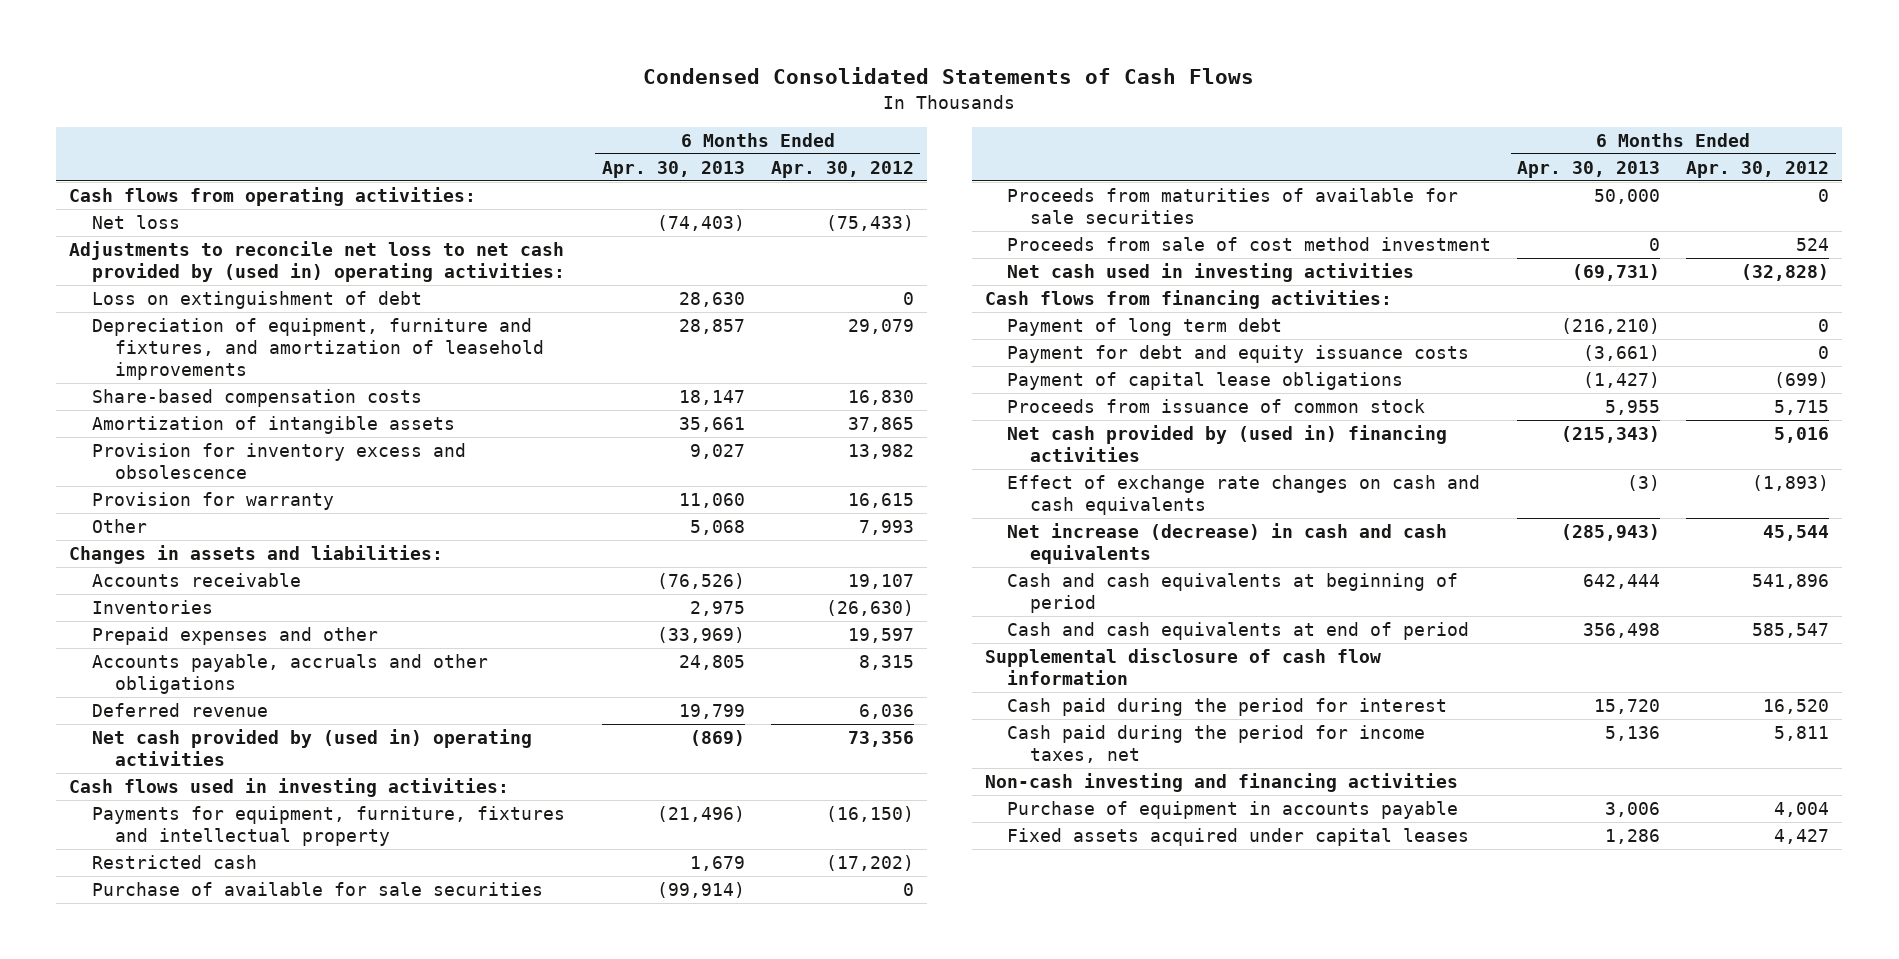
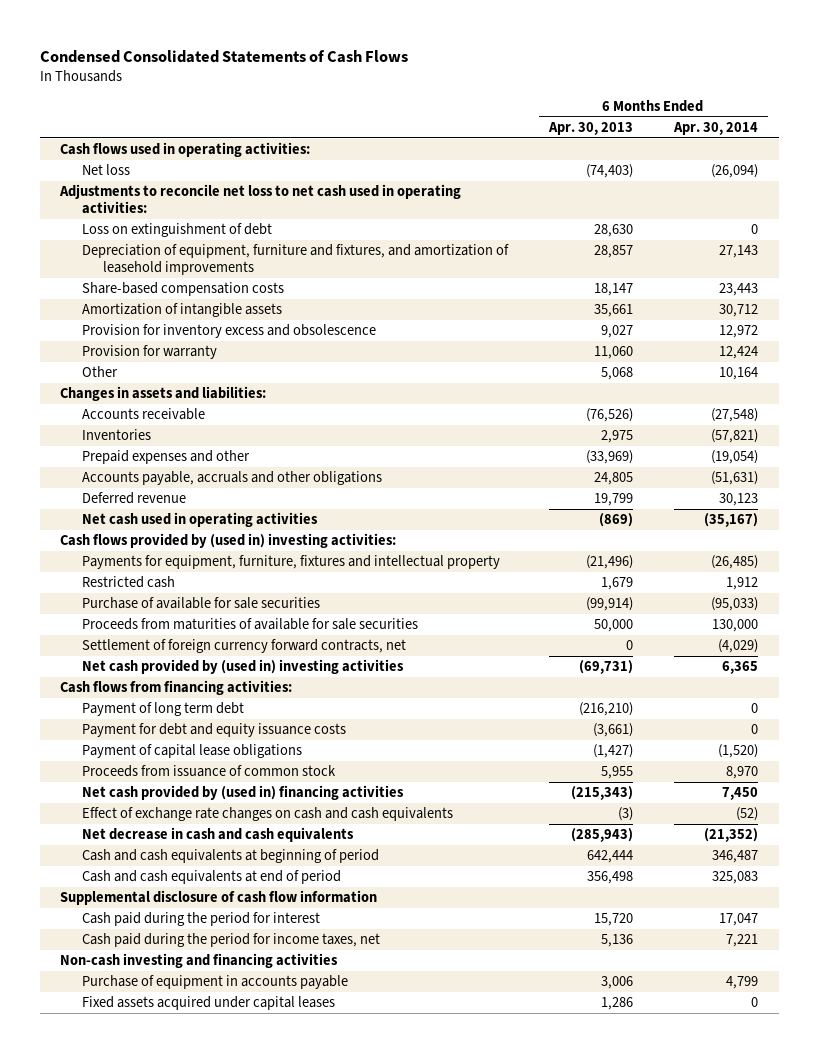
- | 6 Months Ended Apr. 30, 2013 | 6 Months Ended Apr. 30, 2012
+ | 6 Months Ended Apr. 30, 2013 | 6 Months Ended Apr. 30, 2014
- Cash flows from operating activities:
+ Cash flows used in operating activities:
- Adjustments to reconcile net loss to net cash provided by (used in) operating activities:
+ Adjustments to reconcile net loss to net cash used in operating activities:
- Net cash provided by (used in) operating activities | (869) | 73,356
- Cash flows used in investing activities:
+ Net cash used in operating activities | (869) | (35,167)
+ Cash flows provided by (used in) investing activities:
- Proceeds from sale of cost method investment | 0 | 524
- Net cash used in investing activities | (69,731) | (32,828)
+ Settlement of foreign currency forward contracts, net | 0 | (4,029)
+ Net cash provided by (used in) investing activities | (69,731) | 6,365
- Net increase (decrease) in cash and cash equivalents | (285,943) | 45,544
+ Net decrease in cash and cash equivalents | (285,943) | (21,352)

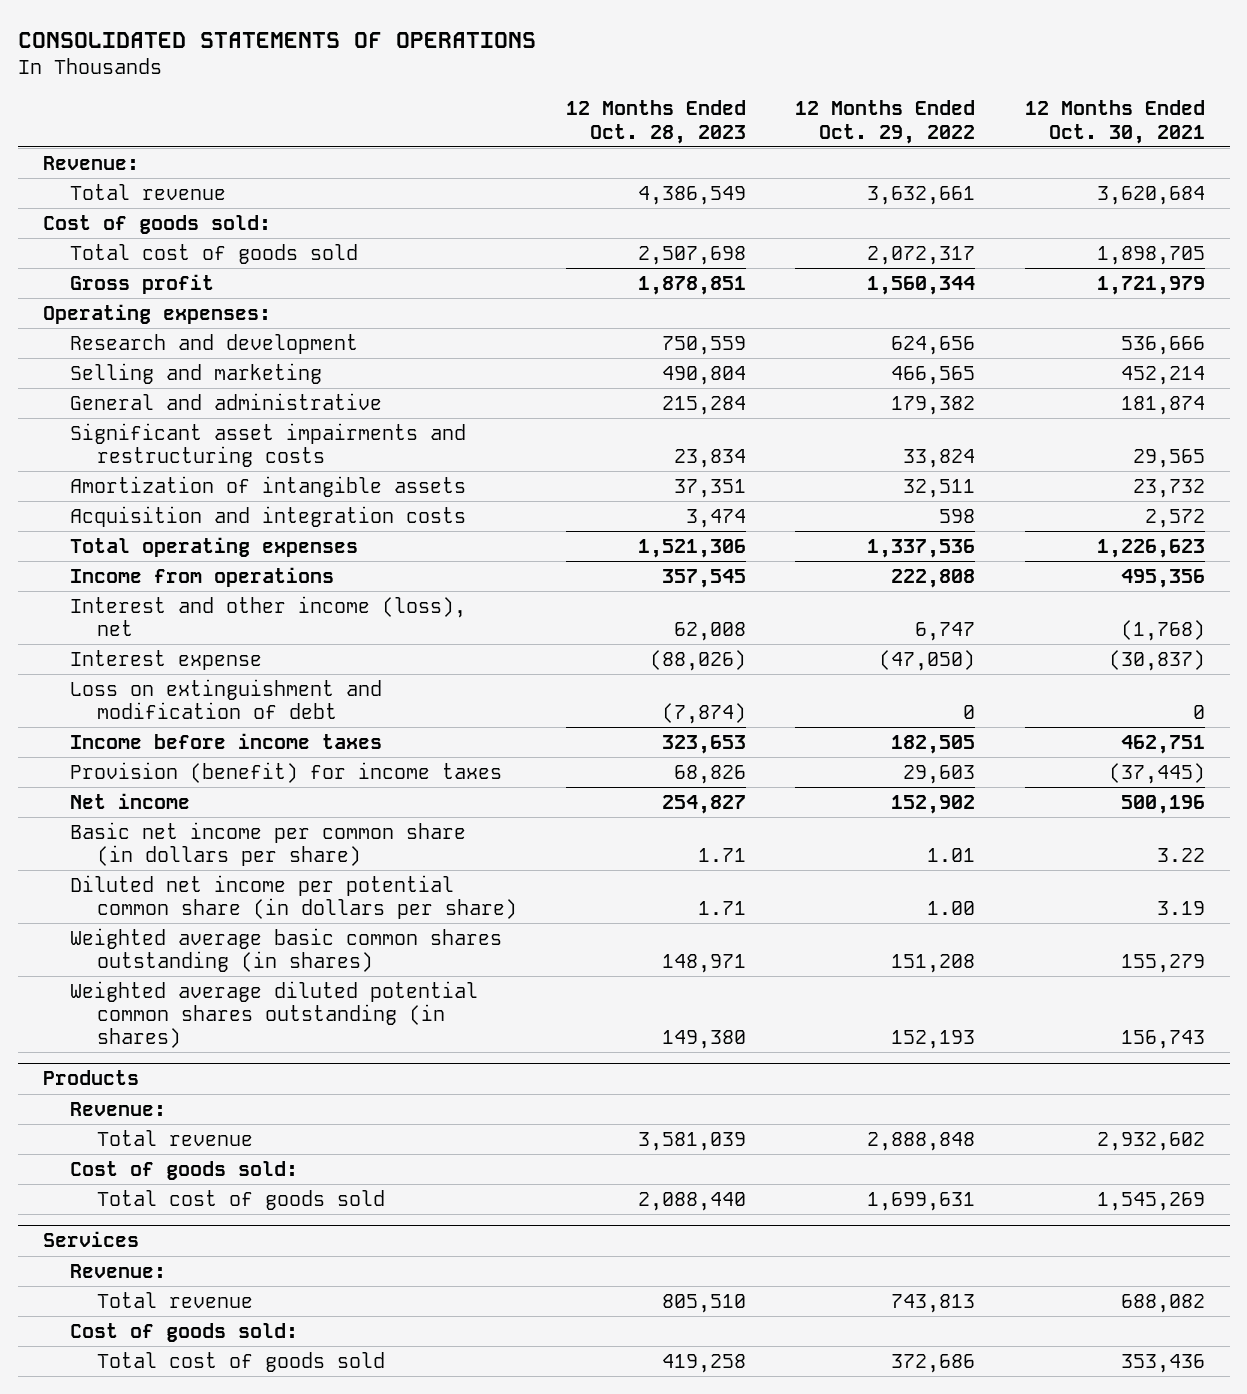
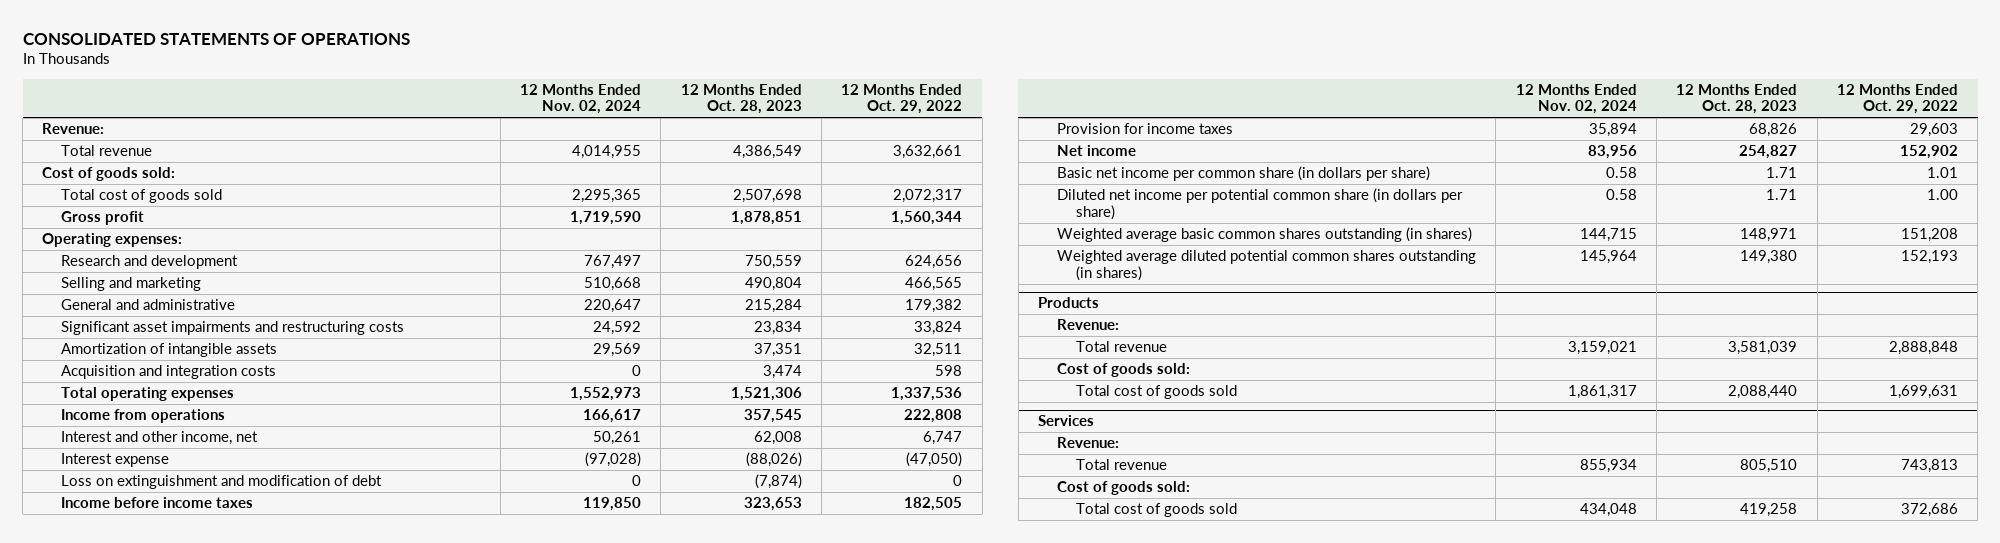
- | 12 Months Ended Oct. 28, 2023 | 12 Months Ended Oct. 29, 2022 | 12 Months Ended Oct. 30, 2021
+ | 12 Months Ended Nov. 02, 2024 | 12 Months Ended Oct. 28, 2023 | 12 Months Ended Oct. 29, 2022
- Interest and other income (loss), net | 62,008 | 6,747 | (1,768)
+ Interest and other income, net | 50,261 | 62,008 | 6,747
- Provision (benefit) for income taxes | 68,826 | 29,603 | (37,445)
+ Provision for income taxes | 35,894 | 68,826 | 29,603

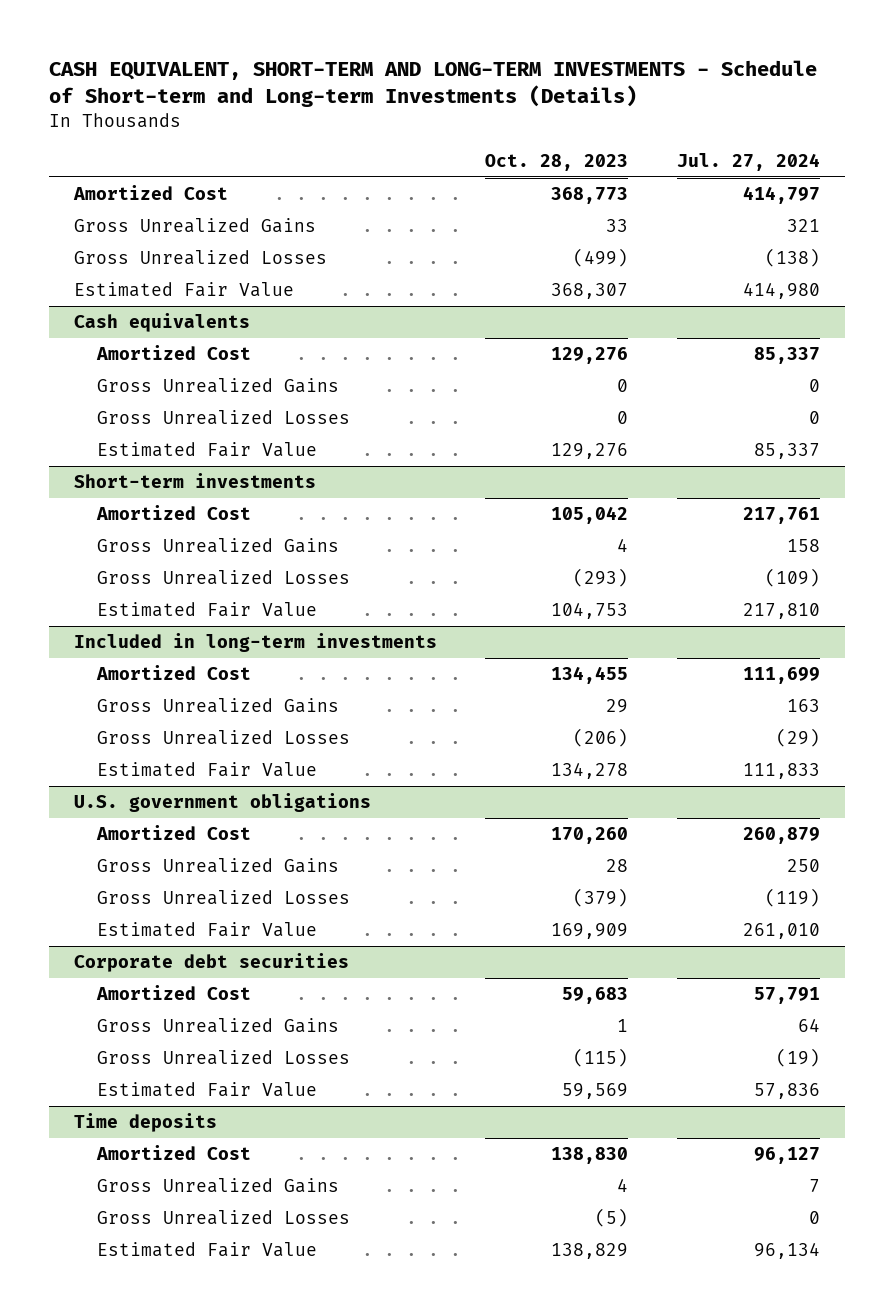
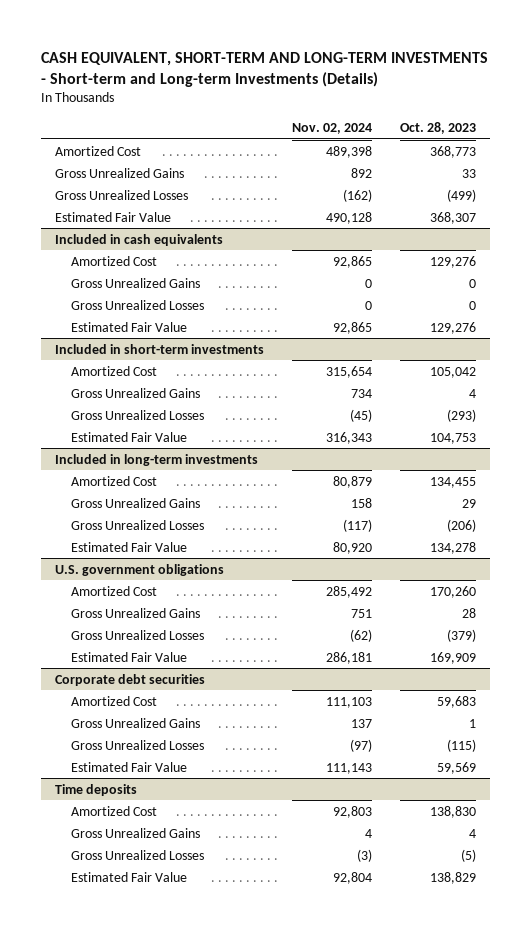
- CASH EQUIVALENT, SHORT-TERM AND LONG-TERM INVESTMENTS - Schedule of Short-term and Long-term Investments (Details)
+ CASH EQUIVALENT, SHORT-TERM AND LONG-TERM INVESTMENTS - Short-term and Long-term Investments (Details)
- | Oct. 28, 2023 | Jul. 27, 2024
+ | Nov. 02, 2024 | Oct. 28, 2023
- Cash equivalents
+ Included in cash equivalents
- Short-term investments
+ Included in short-term investments

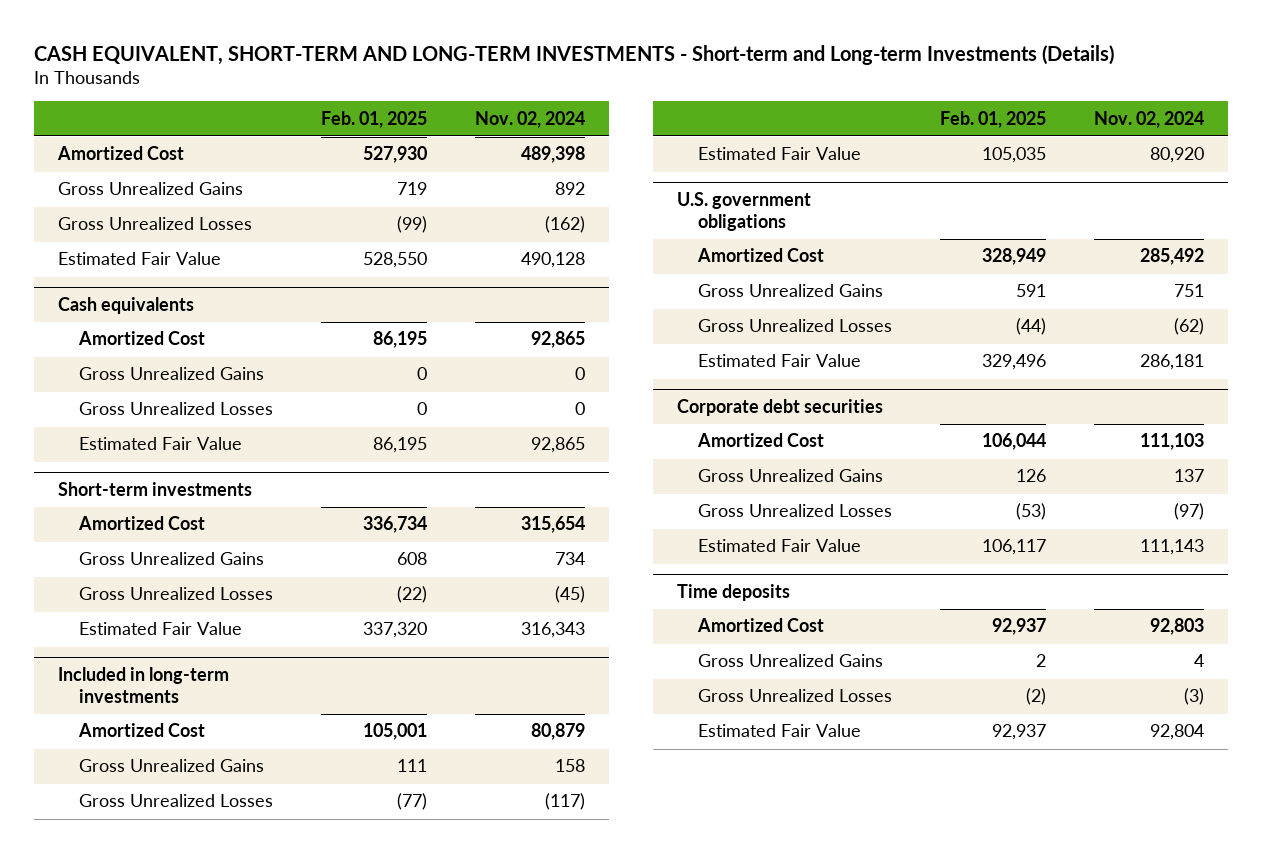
- | Nov. 02, 2024 | Oct. 28, 2023
+ | Feb. 01, 2025 | Nov. 02, 2024
- Included in cash equivalents
+ Cash equivalents
- Included in short-term investments
+ Short-term investments

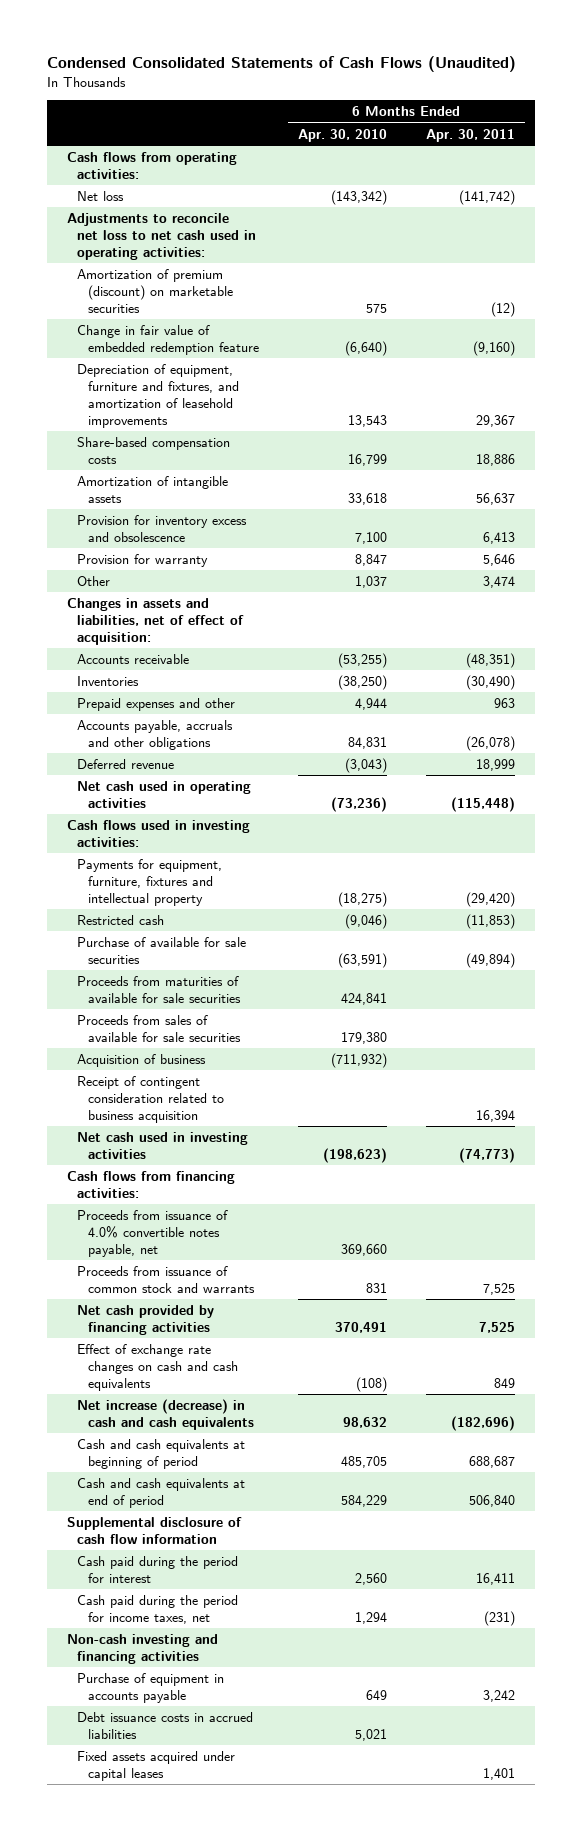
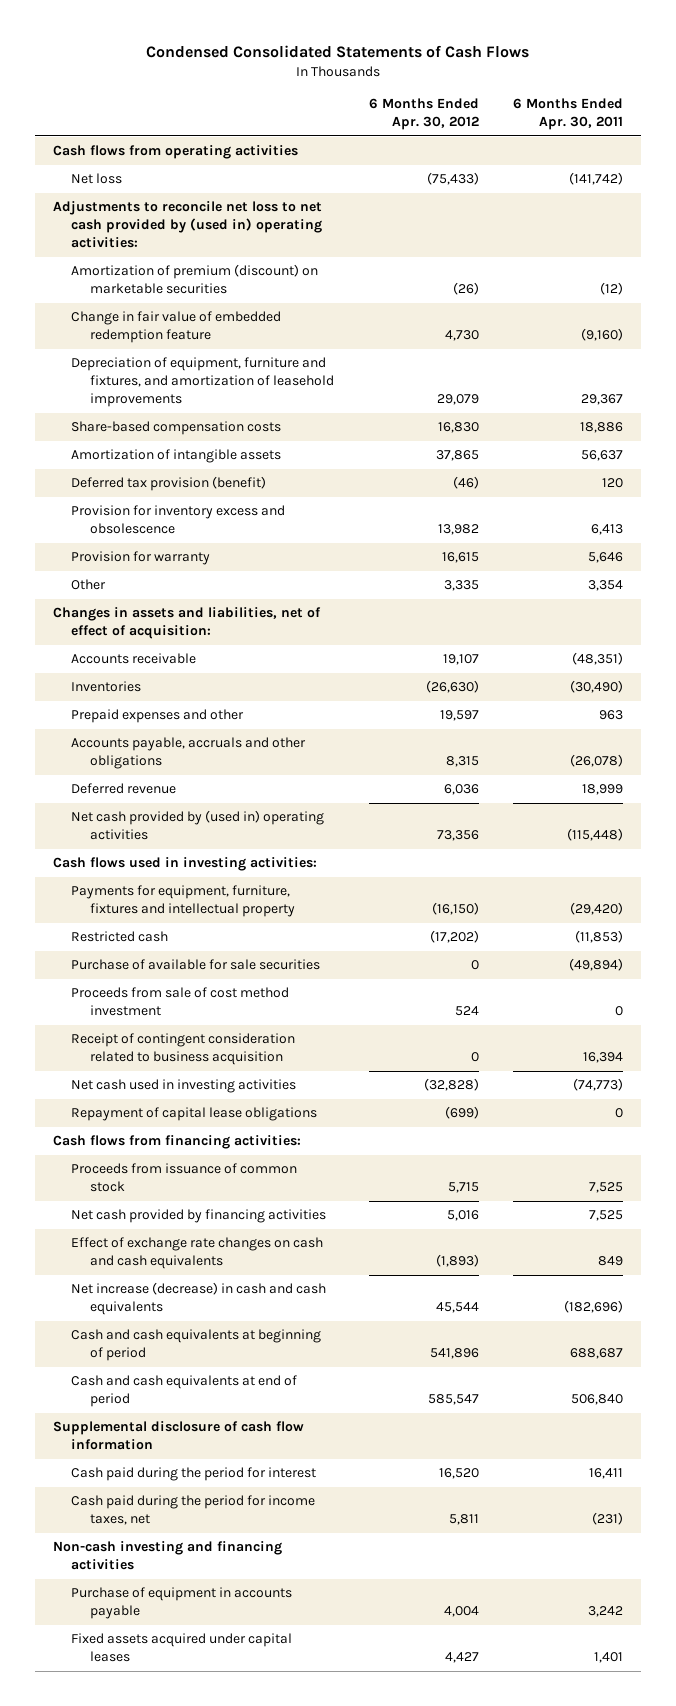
- Condensed Consolidated Statements of Cash Flows (Unaudited)
+ Condensed Consolidated Statements of Cash Flows
- | 6 Months Ended Apr. 30, 2010 | 6 Months Ended Apr. 30, 2011
+ | 6 Months Ended Apr. 30, 2012 | 6 Months Ended Apr. 30, 2011
- Cash flows from operating activities:
+ Cash flows from operating activities
- Adjustments to reconcile net loss to net cash used in operating activities:
+ Adjustments to reconcile net loss to net cash provided by (used in) operating activities:
+ Deferred tax provision (benefit) | (46) | 120
- Other | 1,037 | 3,474
+ Other | 3,335 | 3,354
- Net cash used in operating activities | (73,236) | (115,448)
+ Net cash provided by (used in) operating activities | 73,356 | (115,448)
- Proceeds from maturities of available for sale securities | 424,841 |
- Proceeds from sales of available for sale securities | 179,380 |
- Acquisition of business | (711,932) |
+ Proceeds from sale of cost method investment | 524 | 0
+ Repayment of capital lease obligations | (699) | 0
- Proceeds from issuance of 4.0% convertible notes payable, net | 369,660 |
- Proceeds from issuance of common stock and warrants | 831 | 7,525
+ Proceeds from issuance of common stock | 5,715 | 7,525
- Debt issuance costs in accrued liabilities | 5,021 |

